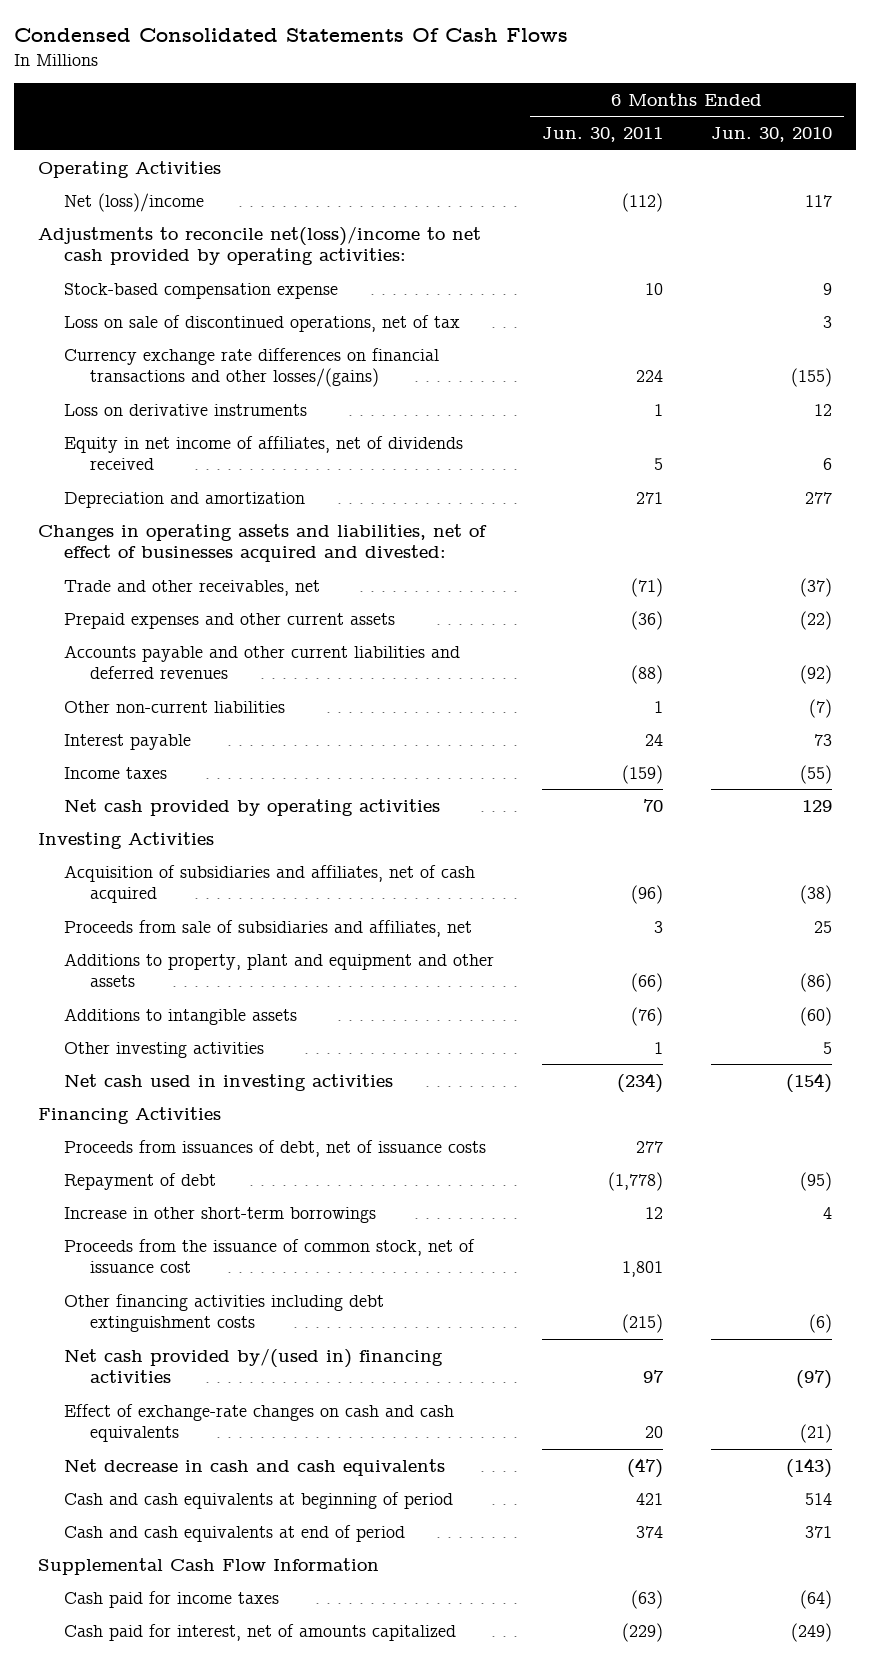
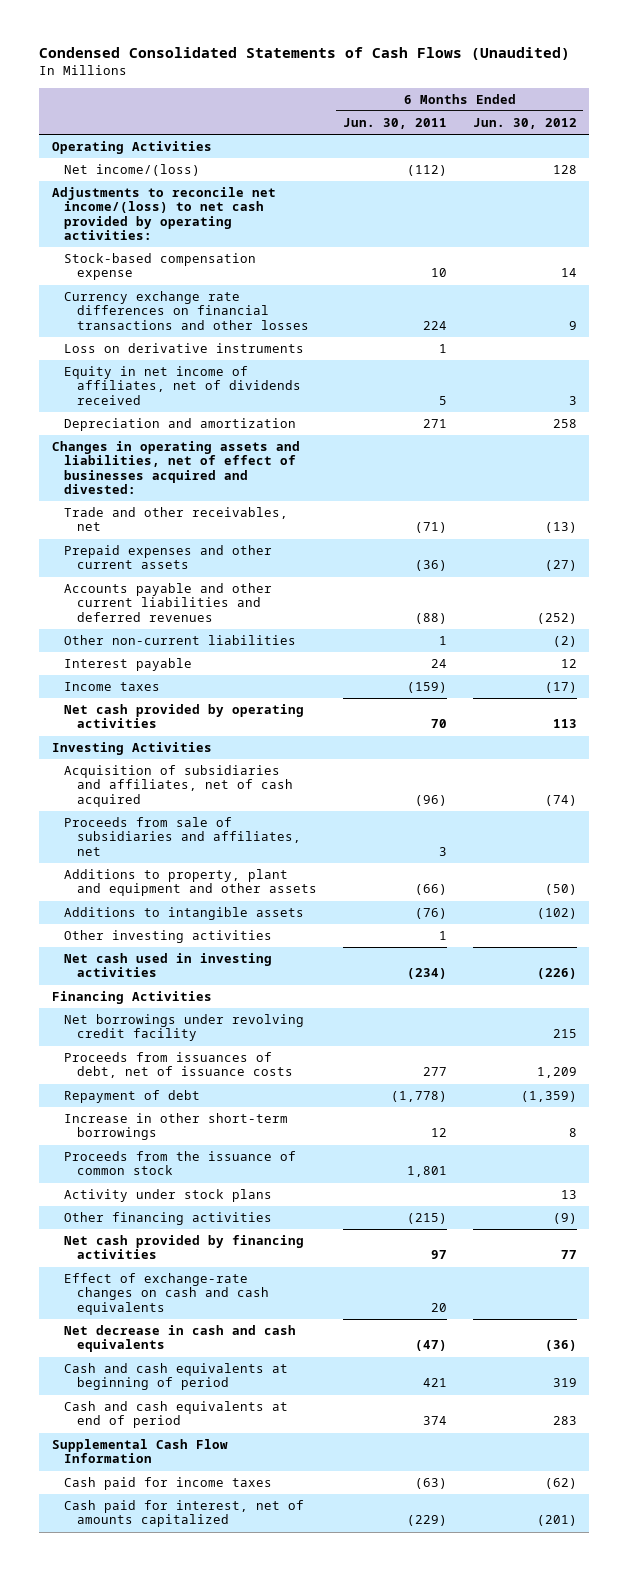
- Condensed Consolidated Statements Of Cash Flows
+ Condensed Consolidated Statements of Cash Flows (Unaudited)
- | 6 Months Ended Jun. 30, 2011 | 6 Months Ended Jun. 30, 2010
+ | 6 Months Ended Jun. 30, 2011 | 6 Months Ended Jun. 30, 2012
- Net (loss)/income | (112) | 117
- Adjustments to reconcile net(loss)/income to net cash provided by operating activities:
+ Net income/(loss) | (112) | 128
+ Adjustments to reconcile net income/(loss) to net cash provided by operating activities:
- Loss on sale of discontinued operations, net of tax | | 3
- Currency exchange rate differences on financial transactions and other losses/(gains) | 224 | (155)
+ Currency exchange rate differences on financial transactions and other losses | 224 | 9
+ Net borrowings under revolving credit facility | | 215
- Proceeds from the issuance of common stock, net of issuance cost | 1,801 |
- Other financing activities including debt extinguishment costs | (215) | (6)
- Net cash provided by/(used in) financing activities | 97 | (97)
+ Proceeds from the issuance of common stock | 1,801 |
+ Activity under stock plans | | 13
+ Other financing activities | (215) | (9)
+ Net cash provided by financing activities | 97 | 77

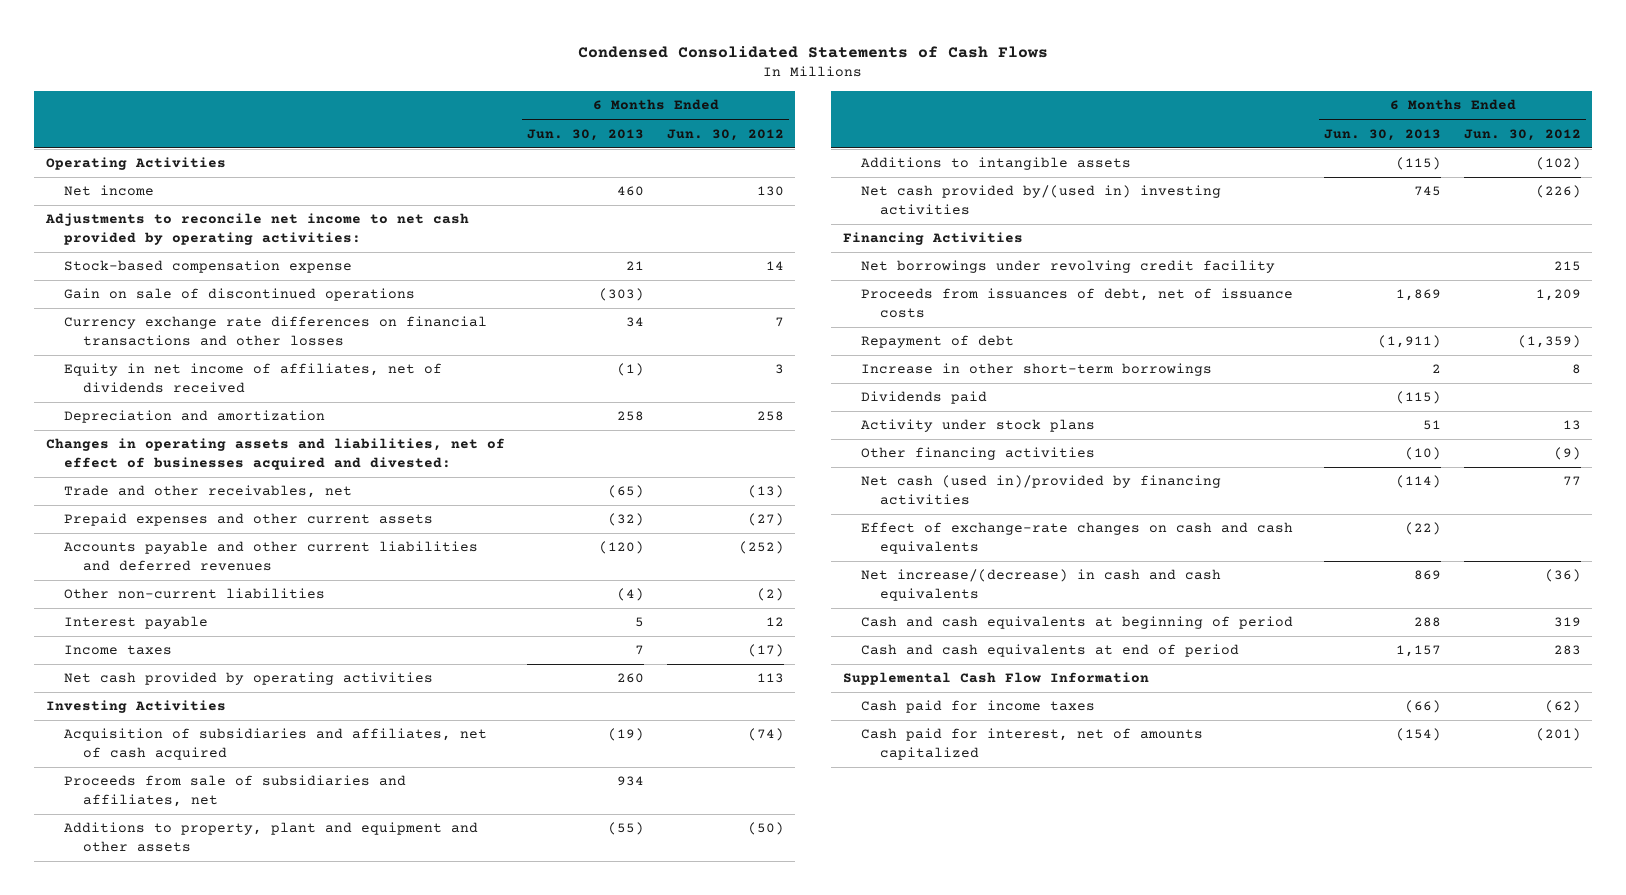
- Condensed Consolidated Statements of Cash Flows (Unaudited)
+ Condensed Consolidated Statements of Cash Flows
- | 6 Months Ended Jun. 30, 2011 | 6 Months Ended Jun. 30, 2012
+ | 6 Months Ended Jun. 30, 2013 | 6 Months Ended Jun. 30, 2012
- Net income/(loss) | (112) | 128
- Adjustments to reconcile net income/(loss) to net cash provided by operating activities:
+ Net income | 460 | 130
+ Adjustments to reconcile net income to net cash provided by operating activities:
- Currency exchange rate differences on financial transactions and other losses | 224 | 9
- Loss on derivative instruments | 1 |
+ Gain on sale of discontinued operations | (303) |
+ Currency exchange rate differences on financial transactions and other losses | 34 | 7
- Other investing activities | 1 |
- Net cash used in investing activities | (234) | (226)
+ Net cash provided by/(used in) investing activities | 745 | (226)
- Proceeds from the issuance of common stock | 1,801 |
+ Dividends paid | (115) |
- Net cash provided by financing activities | 97 | 77
+ Net cash (used in)/provided by financing activities | (114) | 77
- Net decrease in cash and cash equivalents | (47) | (36)
+ Net increase/(decrease) in cash and cash equivalents | 869 | (36)

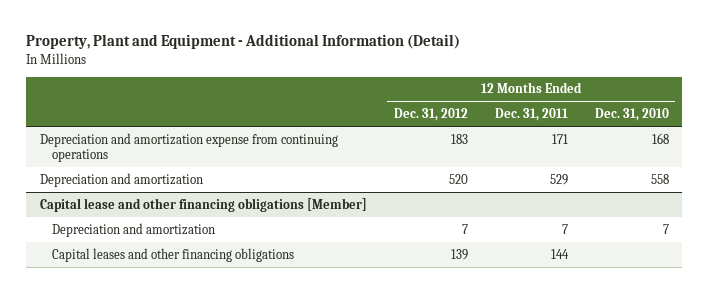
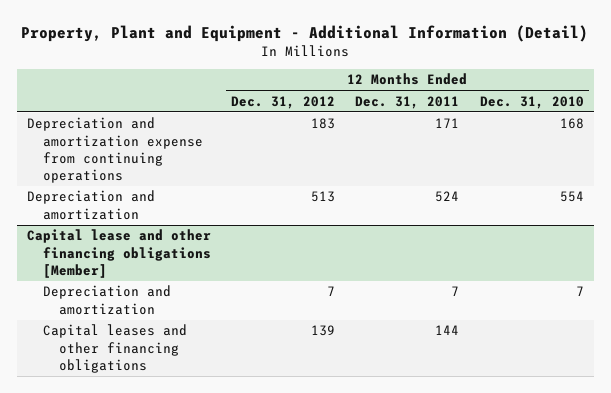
- Depreciation and amortization | 520 | 529 | 558
+ Depreciation and amortization | 513 | 524 | 554

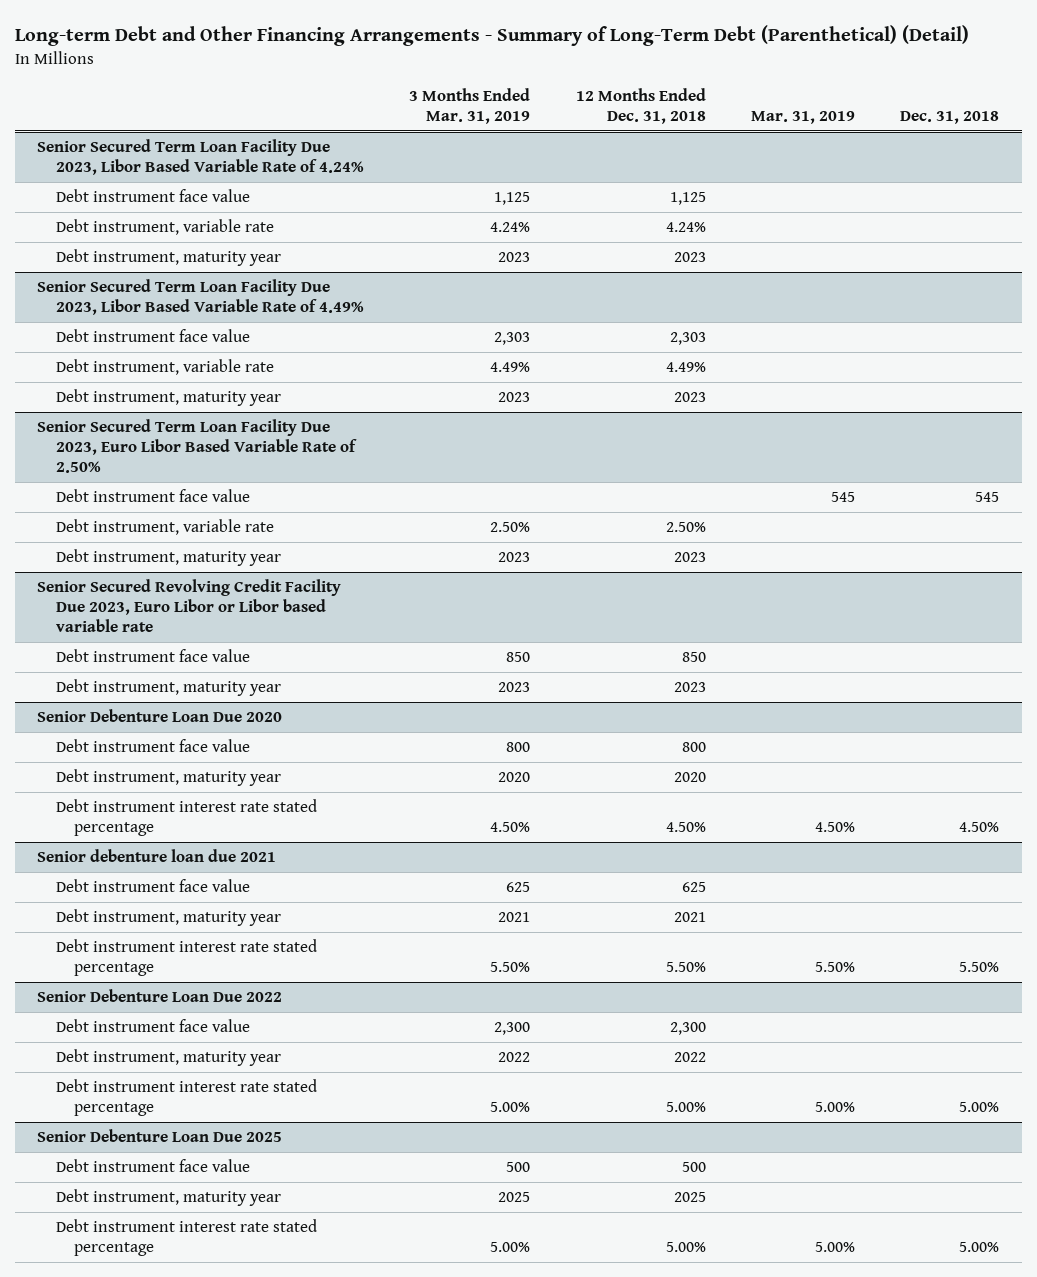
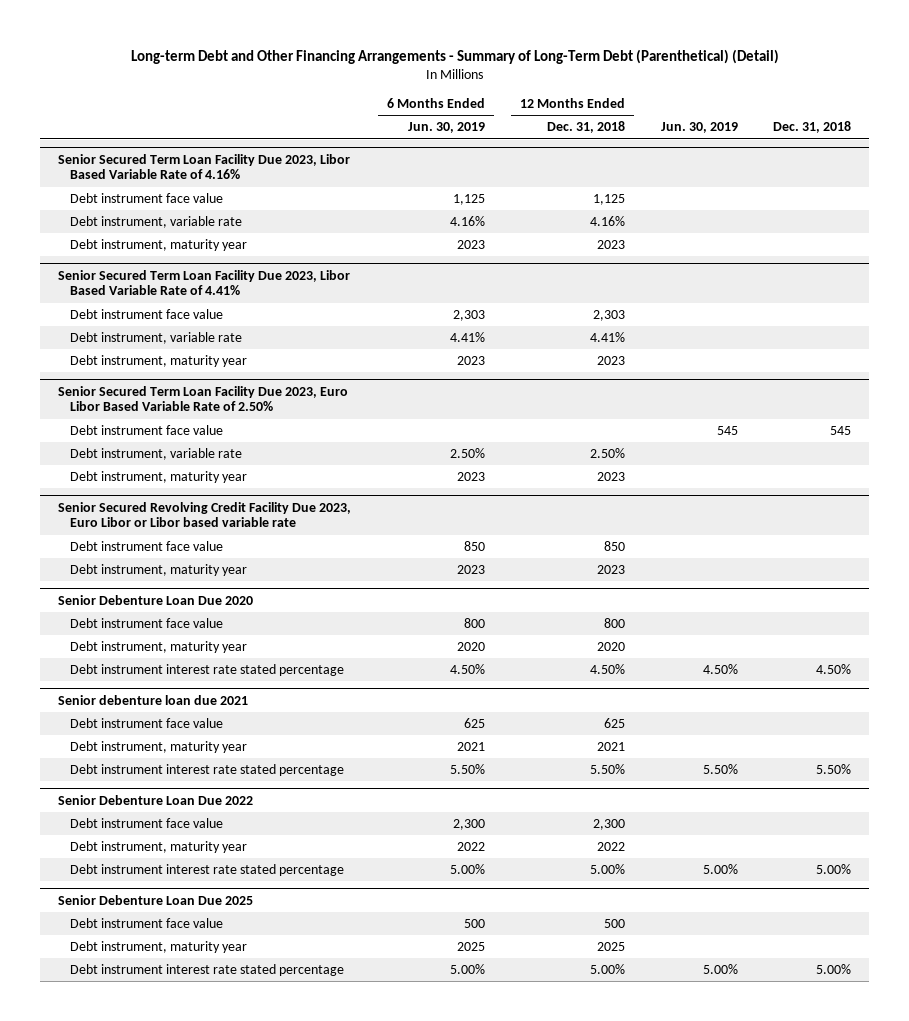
- | 3 Months Ended Mar. 31, 2019 | 12 Months Ended Dec. 31, 2018 | Mar. 31, 2019 | Dec. 31, 2018
+ | 6 Months Ended Jun. 30, 2019 | 12 Months Ended Dec. 31, 2018 | Jun. 30, 2019 | Dec. 31, 2018
- Senior Secured Term Loan Facility Due 2023, Libor Based Variable Rate of 4.24%
+ Senior Secured Term Loan Facility Due 2023, Libor Based Variable Rate of 4.16%
- Debt instrument, variable rate | 4.24% | 4.24% | |
+ Debt instrument, variable rate | 4.16% | 4.16% | |
- Senior Secured Term Loan Facility Due 2023, Libor Based Variable Rate of 4.49%
+ Senior Secured Term Loan Facility Due 2023, Libor Based Variable Rate of 4.41%
- Debt instrument, variable rate | 4.49% | 4.49% | |
+ Debt instrument, variable rate | 4.41% | 4.41% | |

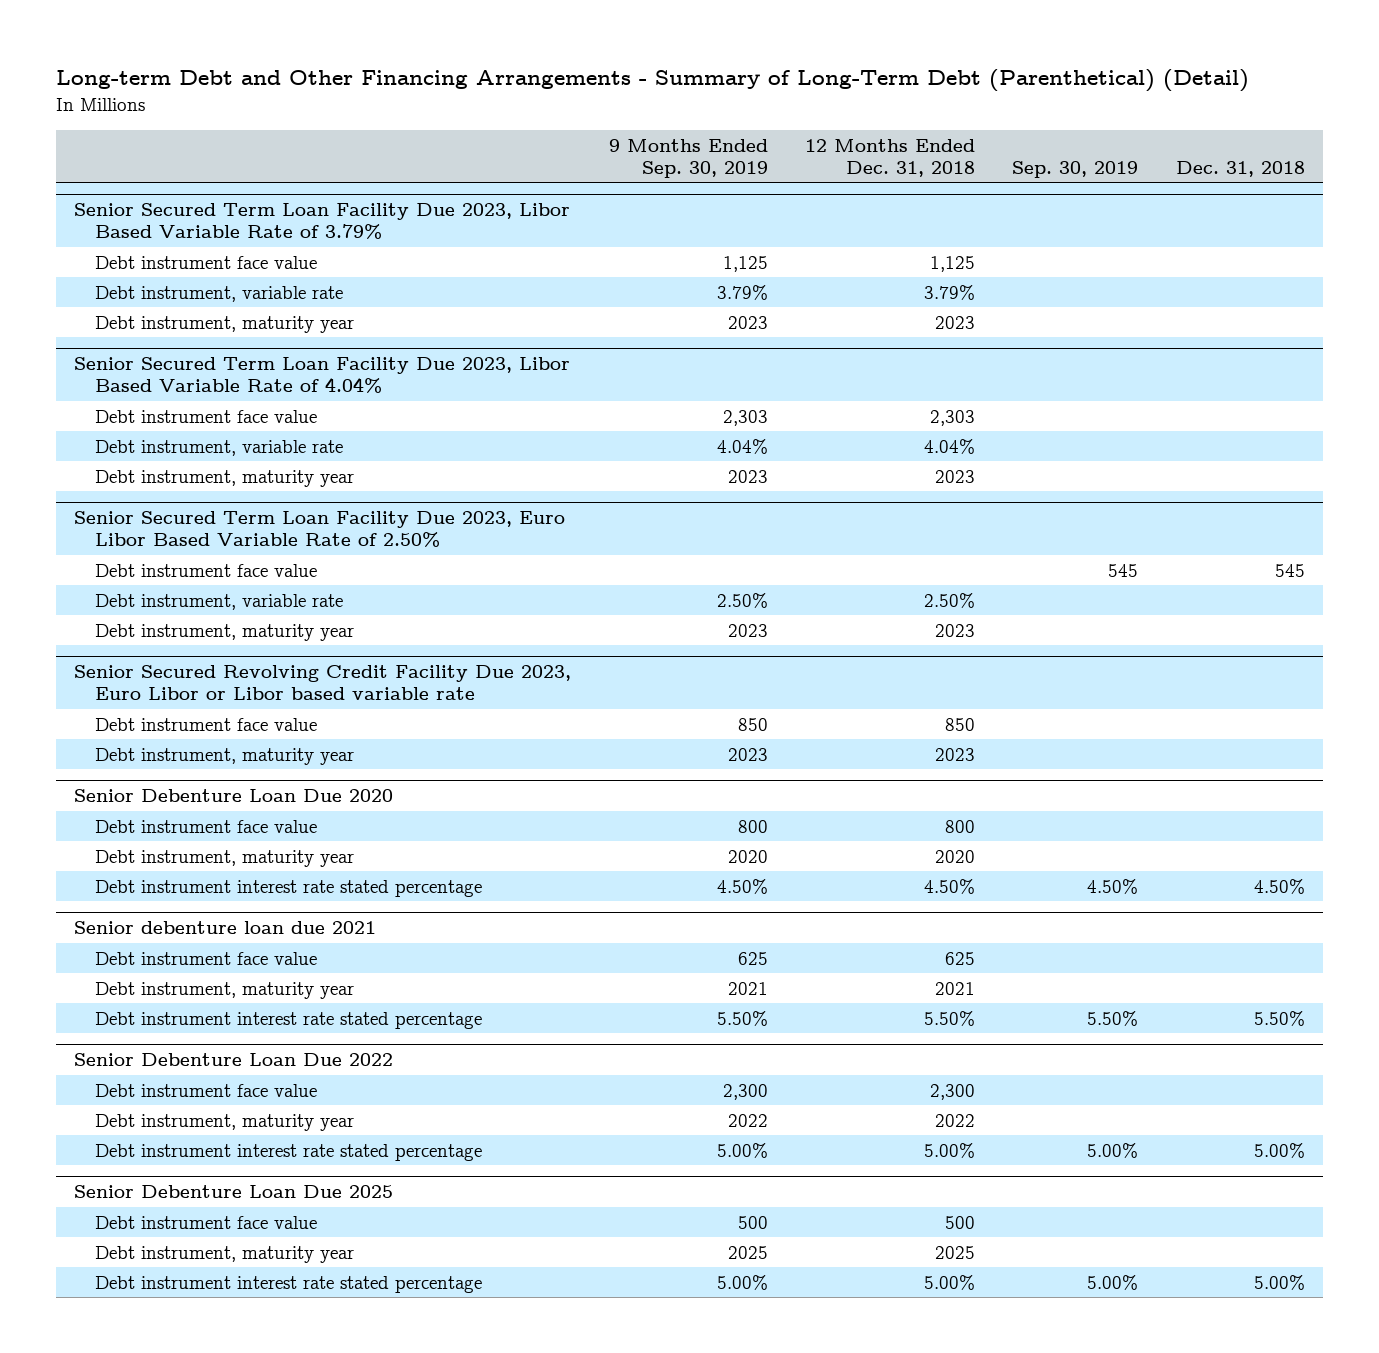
- | 6 Months Ended Jun. 30, 2019 | 12 Months Ended Dec. 31, 2018 | Jun. 30, 2019 | Dec. 31, 2018
+ | 9 Months Ended Sep. 30, 2019 | 12 Months Ended Dec. 31, 2018 | Sep. 30, 2019 | Dec. 31, 2018
- Senior Secured Term Loan Facility Due 2023, Libor Based Variable Rate of 4.16%
+ Senior Secured Term Loan Facility Due 2023, Libor Based Variable Rate of 3.79%
- Debt instrument, variable rate | 4.16% | 4.16% | |
+ Debt instrument, variable rate | 3.79% | 3.79% | |
- Senior Secured Term Loan Facility Due 2023, Libor Based Variable Rate of 4.41%
+ Senior Secured Term Loan Facility Due 2023, Libor Based Variable Rate of 4.04%
- Debt instrument, variable rate | 4.41% | 4.41% | |
+ Debt instrument, variable rate | 4.04% | 4.04% | |

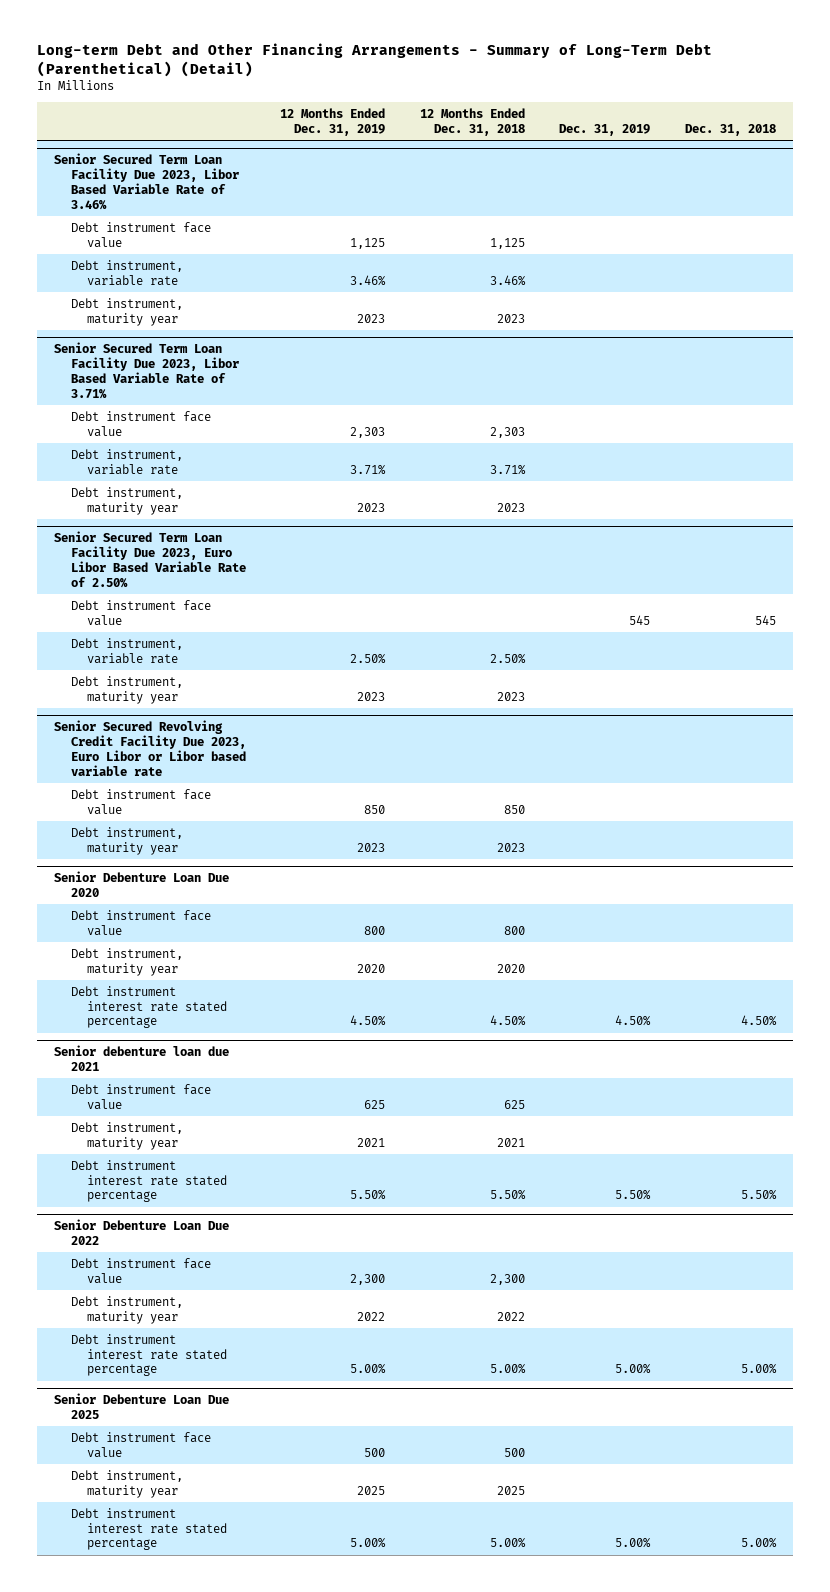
- | 9 Months Ended Sep. 30, 2019 | 12 Months Ended Dec. 31, 2018 | Sep. 30, 2019 | Dec. 31, 2018
+ | 12 Months Ended Dec. 31, 2019 | 12 Months Ended Dec. 31, 2018 | Dec. 31, 2019 | Dec. 31, 2018
- Senior Secured Term Loan Facility Due 2023, Libor Based Variable Rate of 3.79%
+ Senior Secured Term Loan Facility Due 2023, Libor Based Variable Rate of 3.46%
- Debt instrument, variable rate | 3.79% | 3.79% | |
+ Debt instrument, variable rate | 3.46% | 3.46% | |
- Senior Secured Term Loan Facility Due 2023, Libor Based Variable Rate of 4.04%
+ Senior Secured Term Loan Facility Due 2023, Libor Based Variable Rate of 3.71%
- Debt instrument, variable rate | 4.04% | 4.04% | |
+ Debt instrument, variable rate | 3.71% | 3.71% | |

